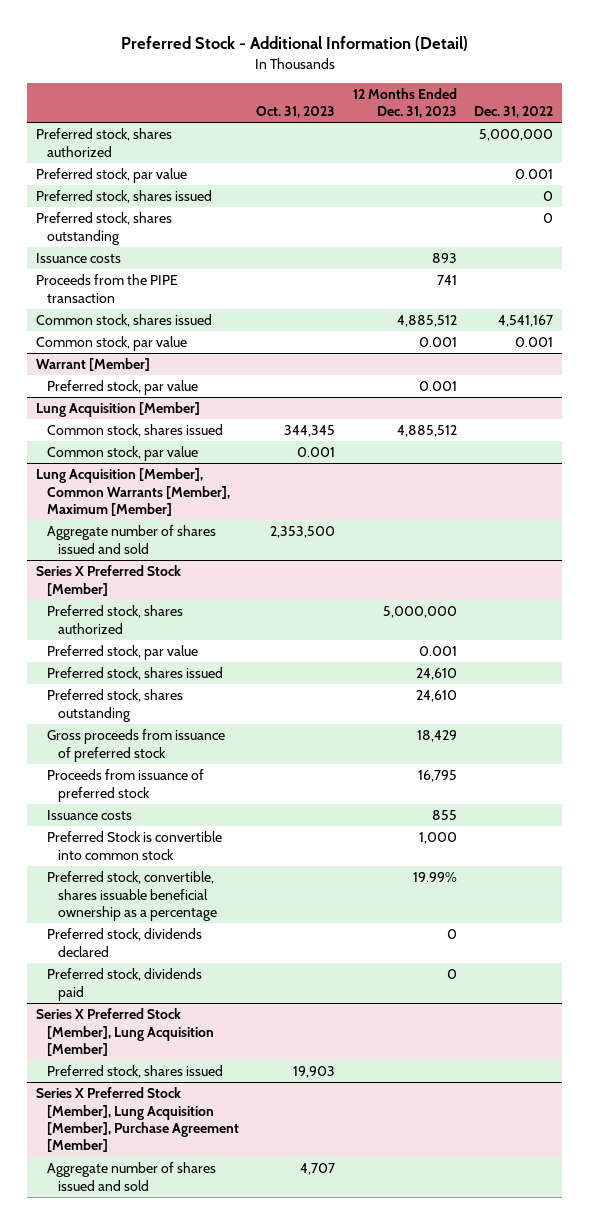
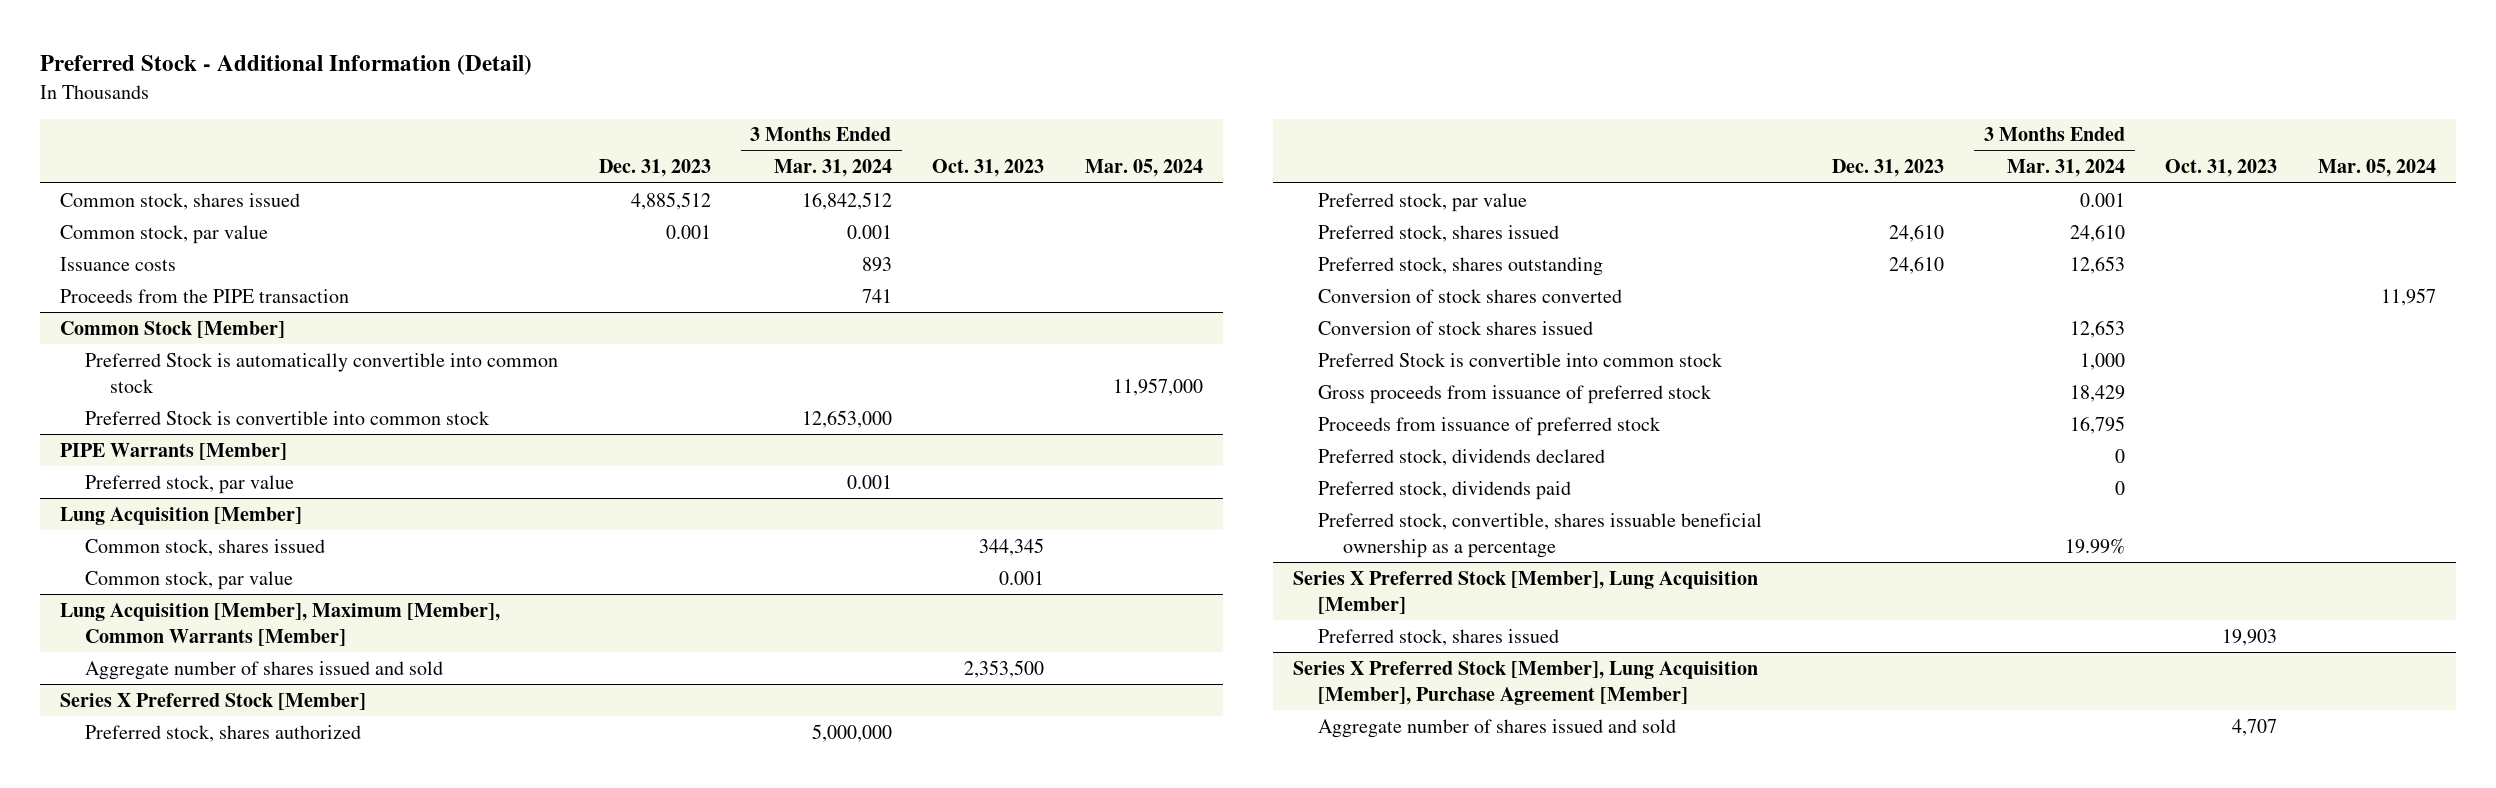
- | Oct. 31, 2023 | 12 Months Ended Dec. 31, 2023 | Dec. 31, 2022
+ | Dec. 31, 2023 | 3 Months Ended Mar. 31, 2024 | Oct. 31, 2023 | Mar. 05, 2024
- Preferred stock, shares authorized | | | 5,000,000
- Preferred stock, par value | | | 0.001
- Preferred stock, shares issued | | | 0
- Preferred stock, shares outstanding | | | 0
- Warrant [Member]
- Preferred stock, par value | | 0.001 |
moved down: Issuance costs | | 893 | |
moved down: Proceeds from the PIPE transaction | | 741 | |
+ Common Stock [Member]
+ Preferred Stock is automatically convertible into common stock | | | | 11,957,000
+ Preferred Stock is convertible into common stock | | 12,653,000 | |
+ PIPE Warrants [Member]
+ Preferred stock, par value | | 0.001 | |
- Lung Acquisition [Member], Common Warrants [Member], Maximum [Member]
+ Lung Acquisition [Member], Maximum [Member], Common Warrants [Member]
@ Series X Preferred Stock [Member]
+ Conversion of stock shares converted | | | | 11,957
+ Conversion of stock shares issued | | 12,653 | |
moved up: Preferred Stock is convertible into common stock | | 1,000 | |
- Issuance costs | | 855 |
moved down: Preferred stock, convertible, shares issuable beneficial ownership as a percentage | | 19.99% | |

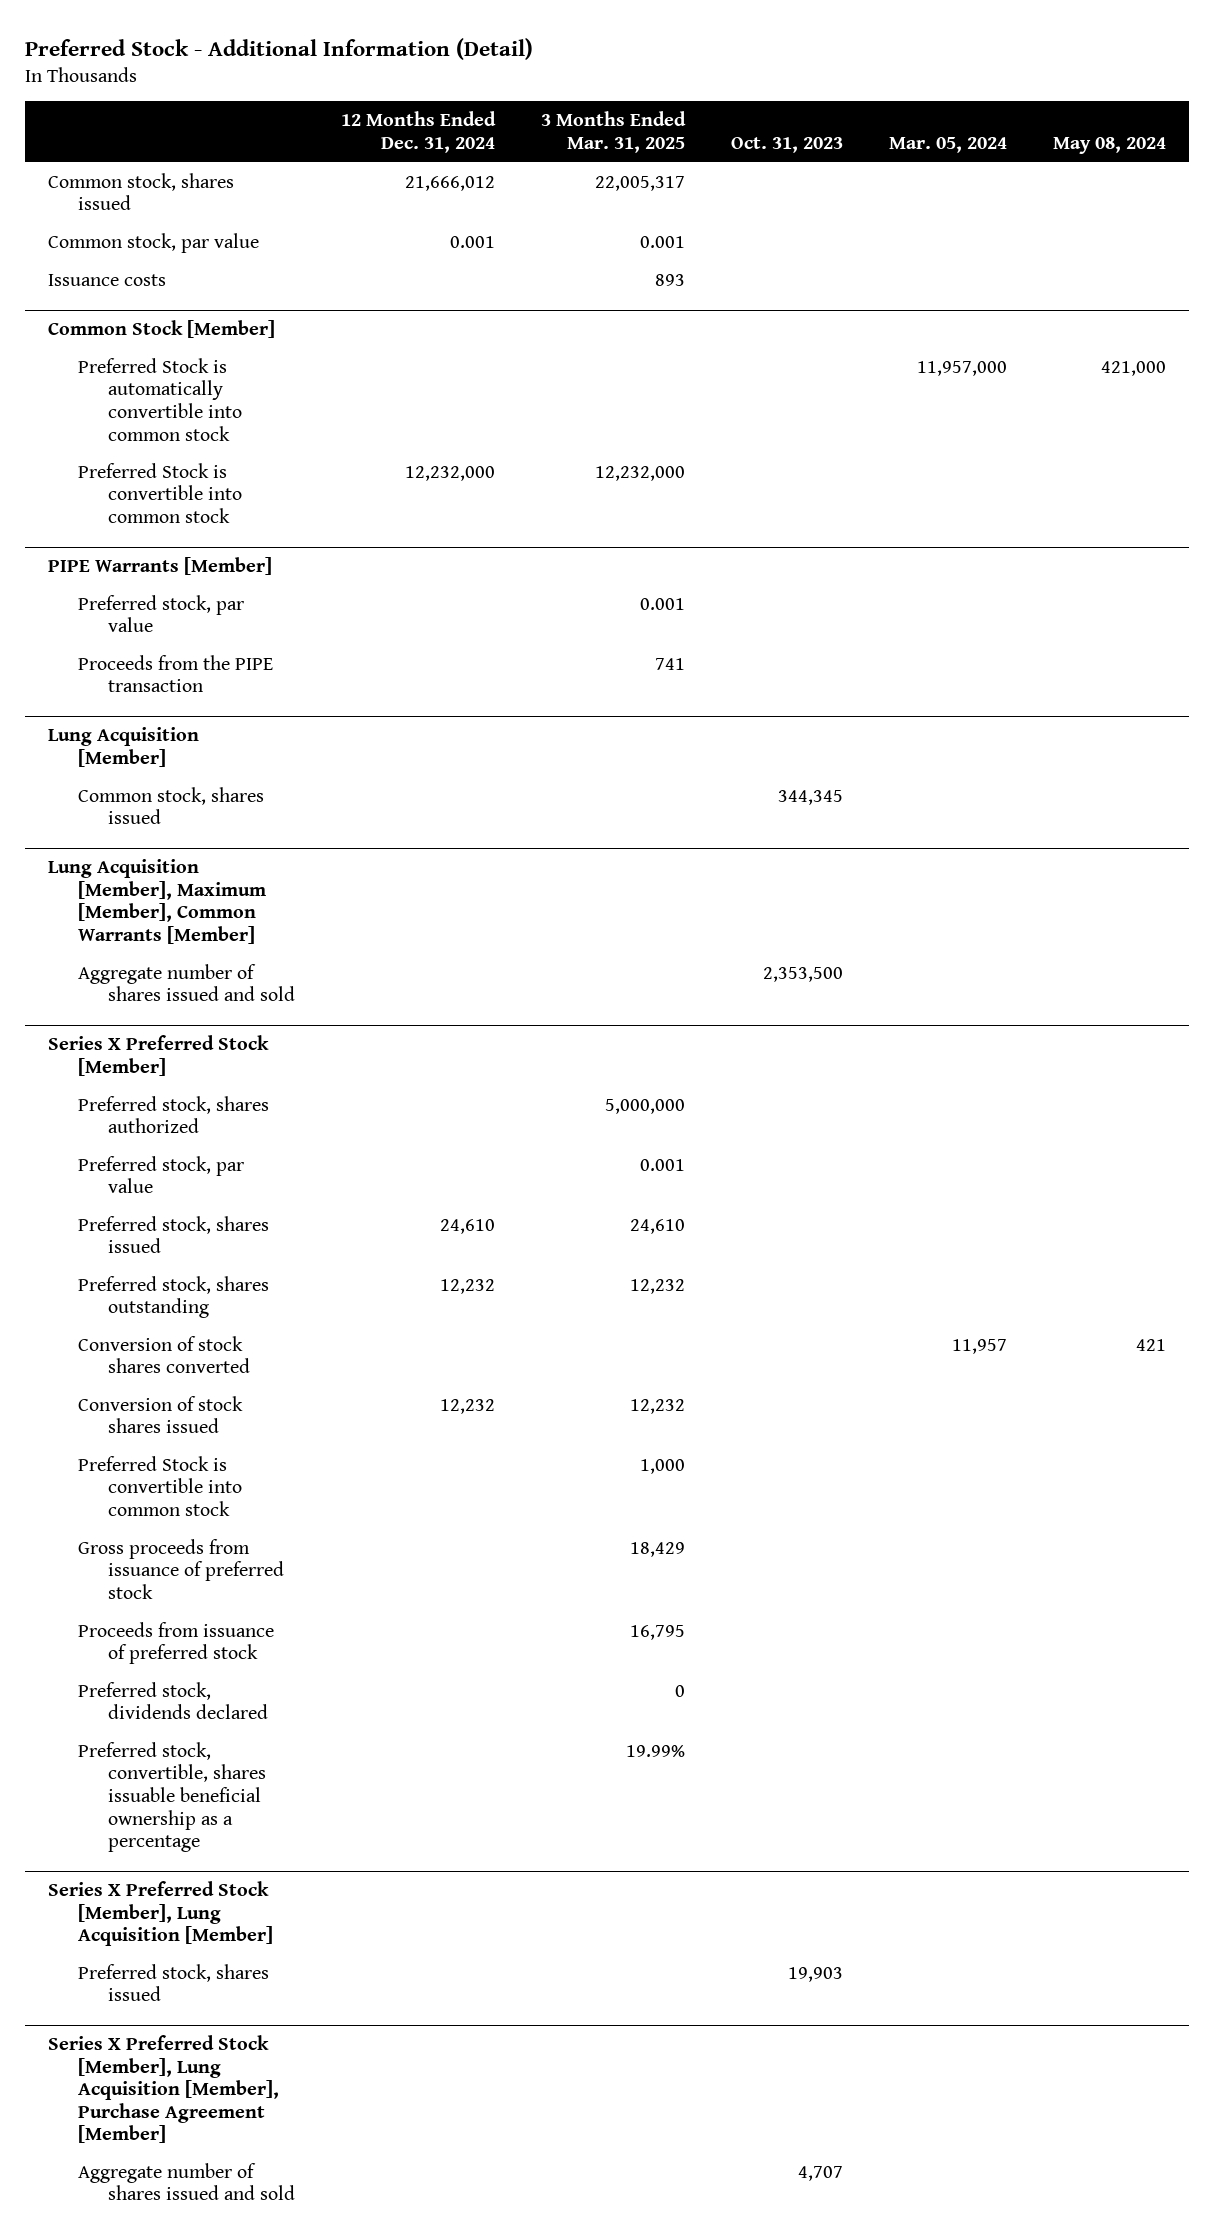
- | Dec. 31, 2023 | 3 Months Ended Mar. 31, 2024 | Oct. 31, 2023 | Mar. 05, 2024
+ | 12 Months Ended Dec. 31, 2024 | 3 Months Ended Mar. 31, 2025 | Oct. 31, 2023 | Mar. 05, 2024 | May 08, 2024
- Proceeds from the PIPE transaction | | 741 | |
@ PIPE Warrants [Member]
+ Proceeds from the PIPE transaction | | 741 | | |
@ Lung Acquisition [Member]
- Common stock, par value | | | 0.001 |
@ Series X Preferred Stock [Member]
- Preferred stock, dividends paid | | 0 | |

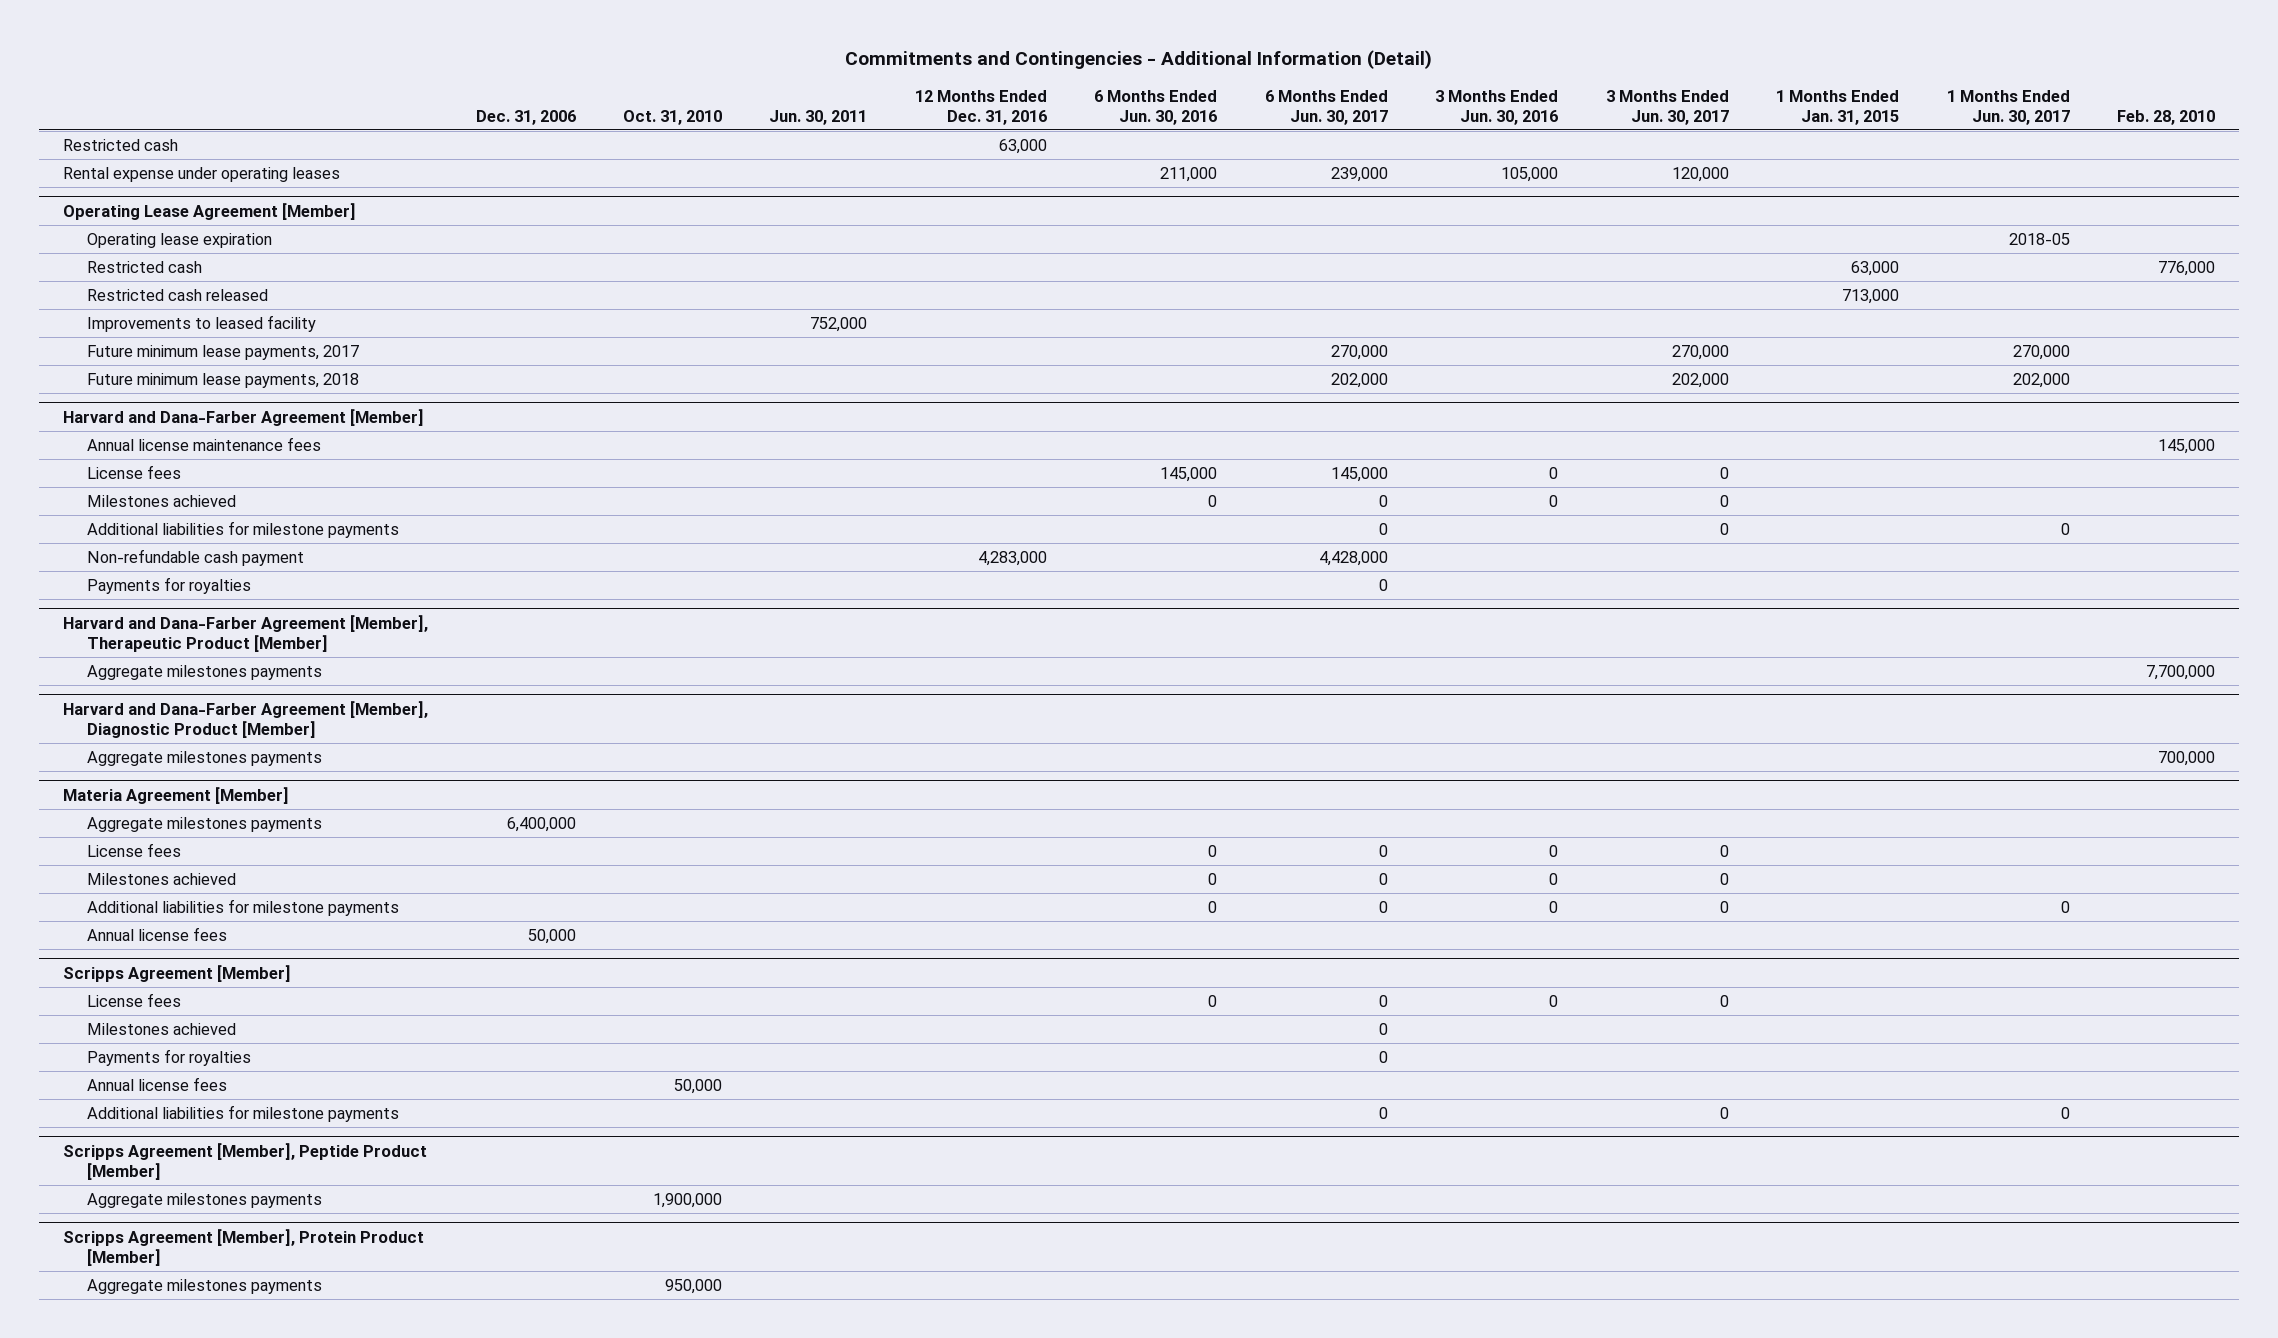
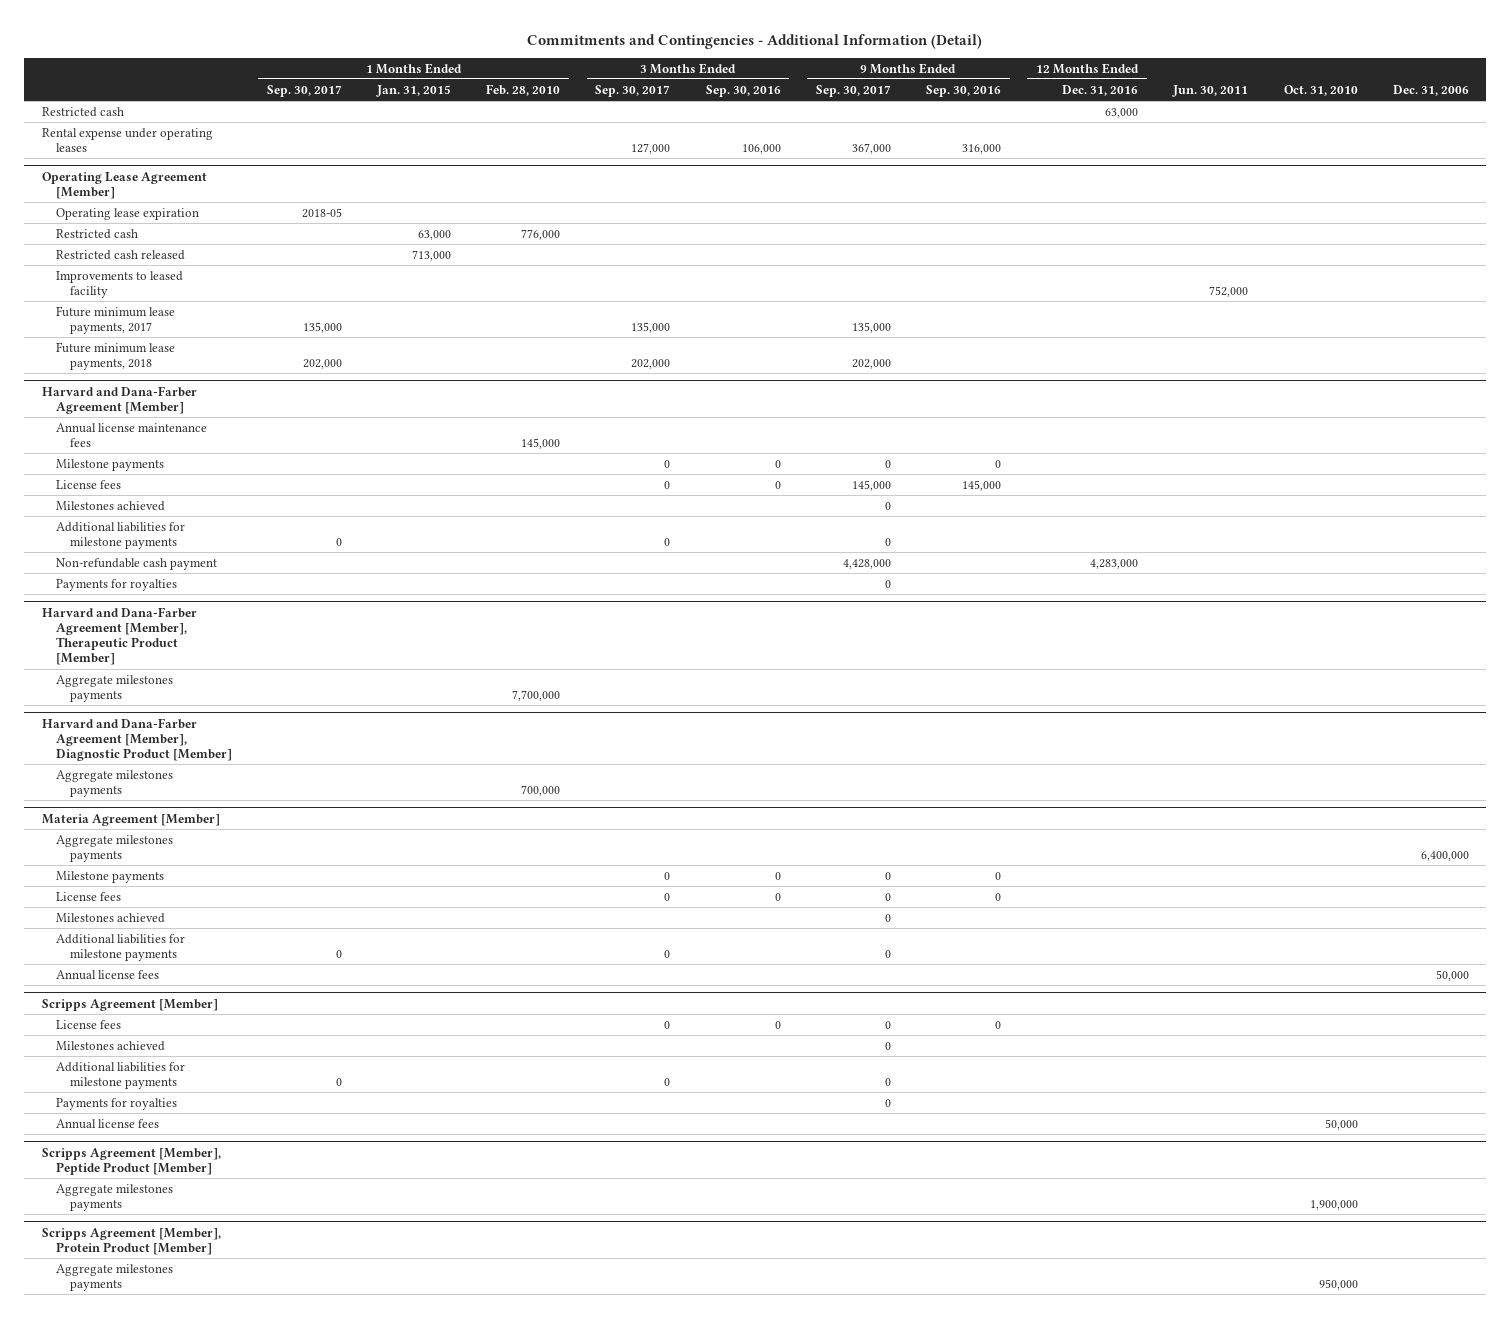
- | Dec. 31, 2006 | Oct. 31, 2010 | Jun. 30, 2011 | 12 Months Ended Dec. 31, 2016 | 6 Months Ended Jun. 30, 2016 | 6 Months Ended Jun. 30, 2017 | 3 Months Ended Jun. 30, 2016 | 3 Months Ended Jun. 30, 2017 | 1 Months Ended Jan. 31, 2015 | 1 Months Ended Jun. 30, 2017 | Feb. 28, 2010
+ | 1 Months Ended Sep. 30, 2017 | 1 Months Ended Jan. 31, 2015 | 1 Months Ended Feb. 28, 2010 | 3 Months Ended Sep. 30, 2017 | 3 Months Ended Sep. 30, 2016 | 9 Months Ended Sep. 30, 2017 | 9 Months Ended Sep. 30, 2016 | 12 Months Ended Dec. 31, 2016 | Jun. 30, 2011 | Oct. 31, 2010 | Dec. 31, 2006
@ Harvard and Dana-Farber Agreement [Member]
+ Milestone payments | | | | 0 | 0 | 0 | 0 | | | |
@ Materia Agreement [Member]
+ Milestone payments | | | | 0 | 0 | 0 | 0 | | | |
@ Scripps Agreement [Member]
moved up: Additional liabilities for milestone payments | 0 | | | 0 | | 0 | | | | |

